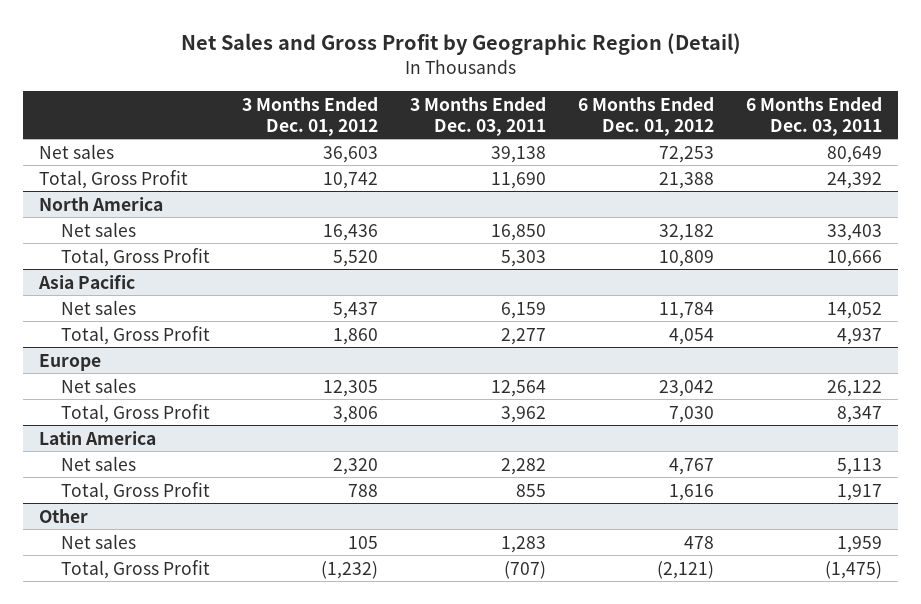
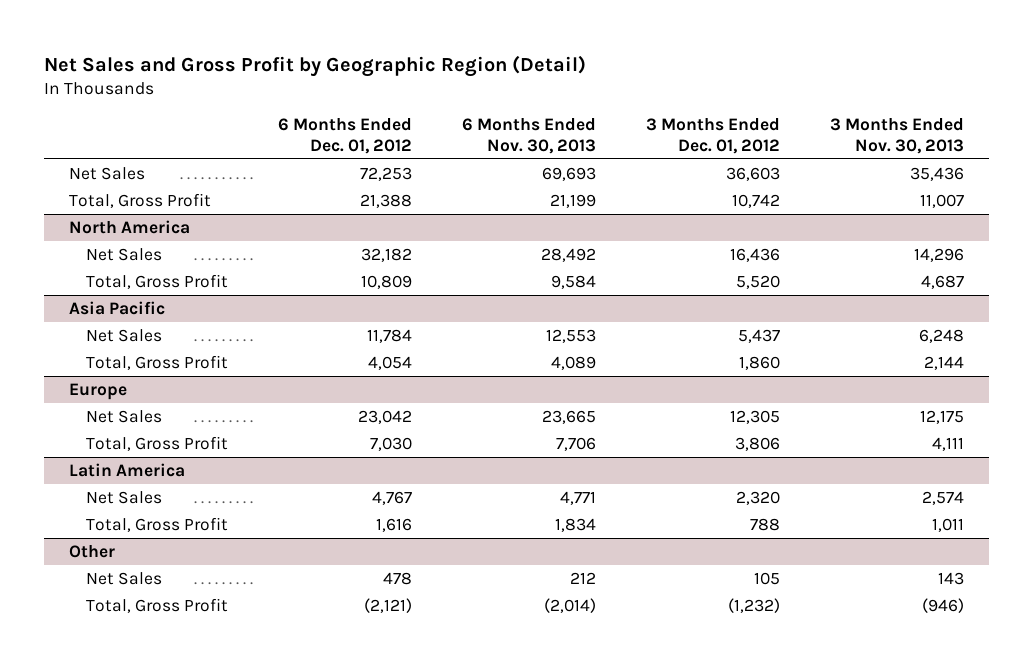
- | 3 Months Ended Dec. 01, 2012 | 3 Months Ended Dec. 03, 2011 | 6 Months Ended Dec. 01, 2012 | 6 Months Ended Dec. 03, 2011
+ | 6 Months Ended Dec. 01, 2012 | 6 Months Ended Nov. 30, 2013 | 3 Months Ended Dec. 01, 2012 | 3 Months Ended Nov. 30, 2013
- Net sales | 36,603 | 39,138 | 72,253 | 80,649
+ Net Sales | 72,253 | 69,693 | 36,603 | 35,436
@ North America
- Net sales | 16,436 | 16,850 | 32,182 | 33,403
+ Net Sales | 32,182 | 28,492 | 16,436 | 14,296
@ Asia Pacific
- Net sales | 5,437 | 6,159 | 11,784 | 14,052
+ Net Sales | 11,784 | 12,553 | 5,437 | 6,248
@ Europe
- Net sales | 12,305 | 12,564 | 23,042 | 26,122
+ Net Sales | 23,042 | 23,665 | 12,305 | 12,175
@ Latin America
- Net sales | 2,320 | 2,282 | 4,767 | 5,113
+ Net Sales | 4,767 | 4,771 | 2,320 | 2,574
@ Other
- Net sales | 105 | 1,283 | 478 | 1,959
+ Net Sales | 478 | 212 | 105 | 143

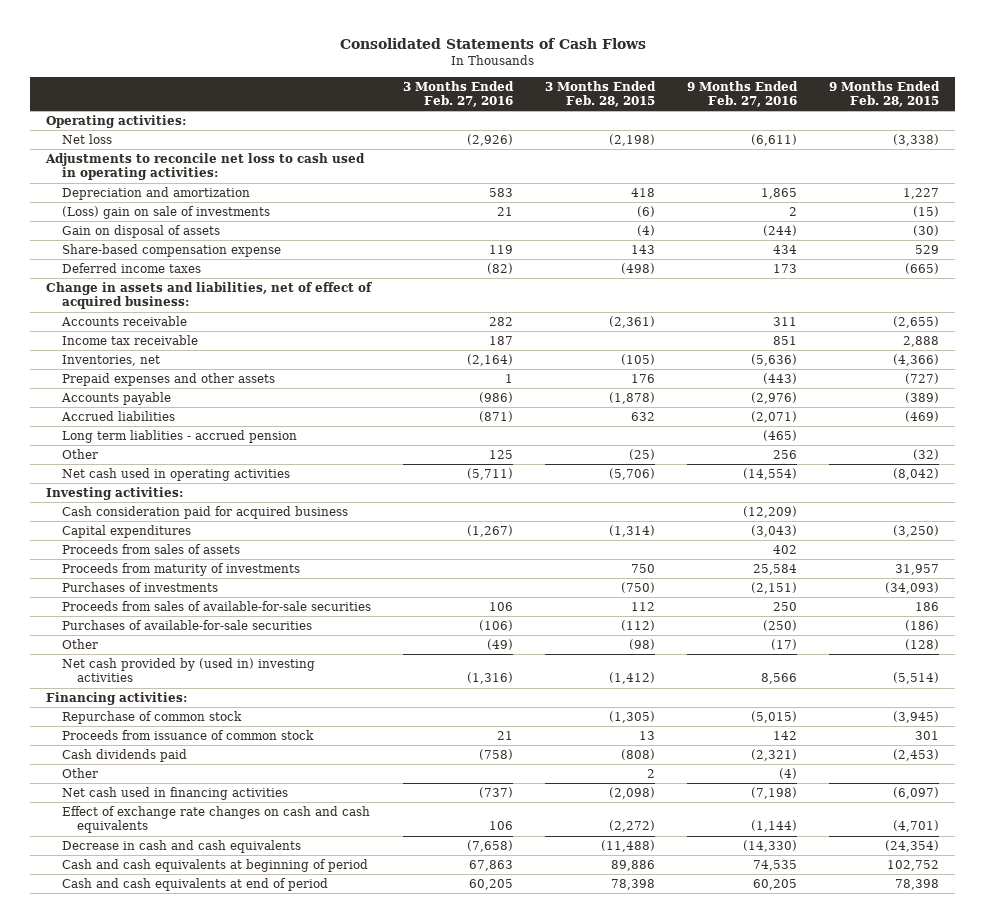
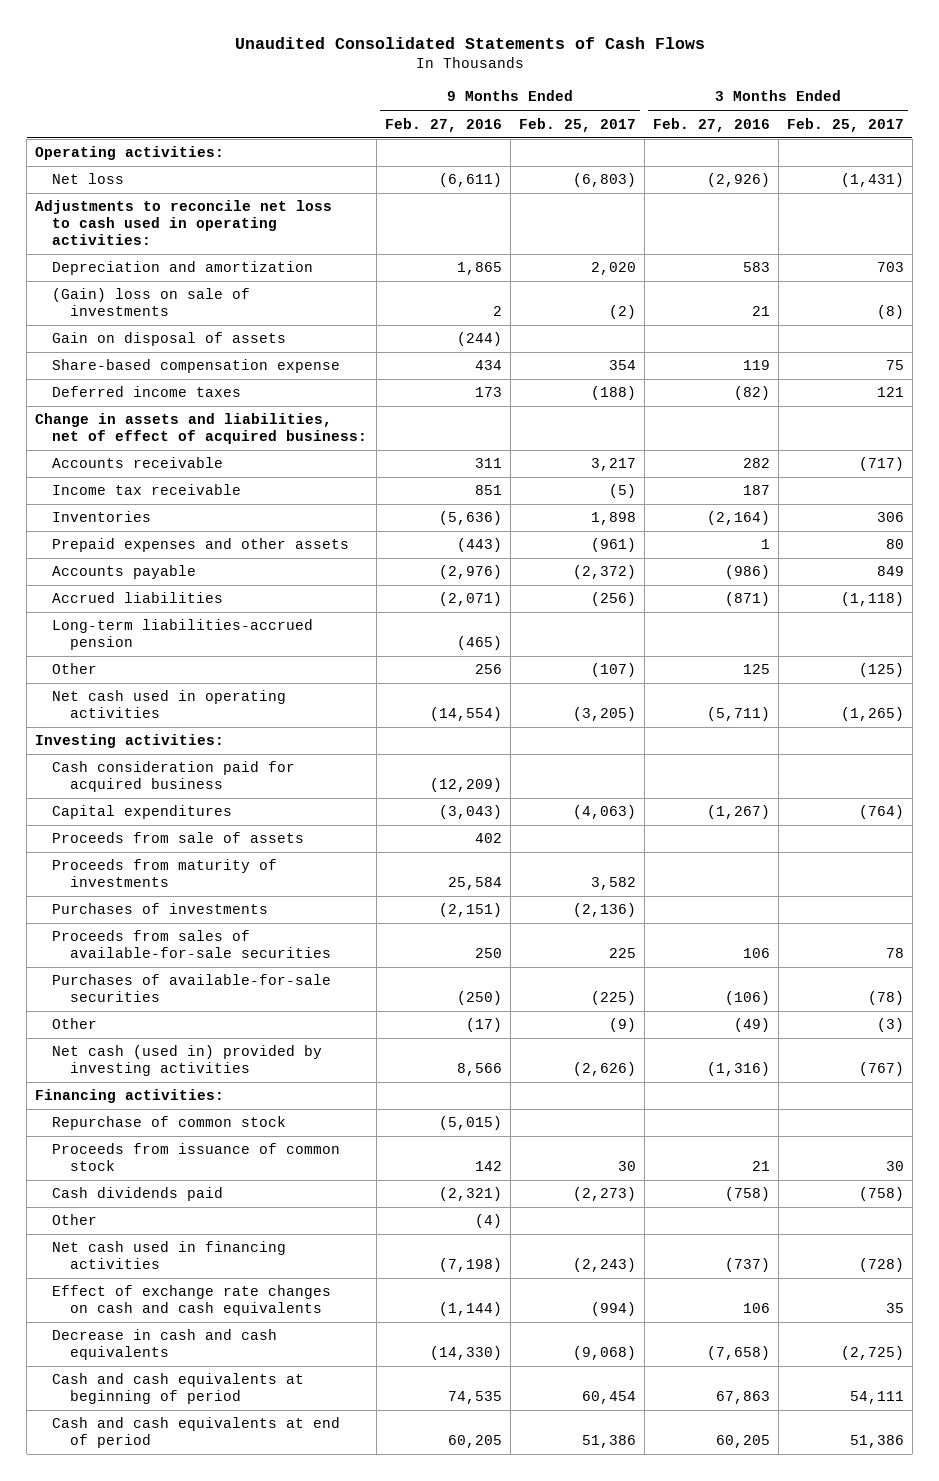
- Consolidated Statements of Cash Flows
+ Unaudited Consolidated Statements of Cash Flows
- | 3 Months Ended Feb. 27, 2016 | 3 Months Ended Feb. 28, 2015 | 9 Months Ended Feb. 27, 2016 | 9 Months Ended Feb. 28, 2015
+ | 9 Months Ended Feb. 27, 2016 | 9 Months Ended Feb. 25, 2017 | 3 Months Ended Feb. 27, 2016 | 3 Months Ended Feb. 25, 2017
- (Loss) gain on sale of investments | 21 | (6) | 2 | (15)
+ (Gain) loss on sale of investments | 2 | (2) | 21 | (8)
- Inventories, net | (2,164) | (105) | (5,636) | (4,366)
+ Inventories | (5,636) | 1,898 | (2,164) | 306
- Long term liablities - accrued pension | | | (465) |
+ Long-term liabilities-accrued pension | (465) | | |
- Proceeds from sales of assets | | | 402 |
+ Proceeds from sale of assets | 402 | | |
- Net cash provided by (used in) investing activities | (1,316) | (1,412) | 8,566 | (5,514)
+ Net cash (used in) provided by investing activities | 8,566 | (2,626) | (1,316) | (767)

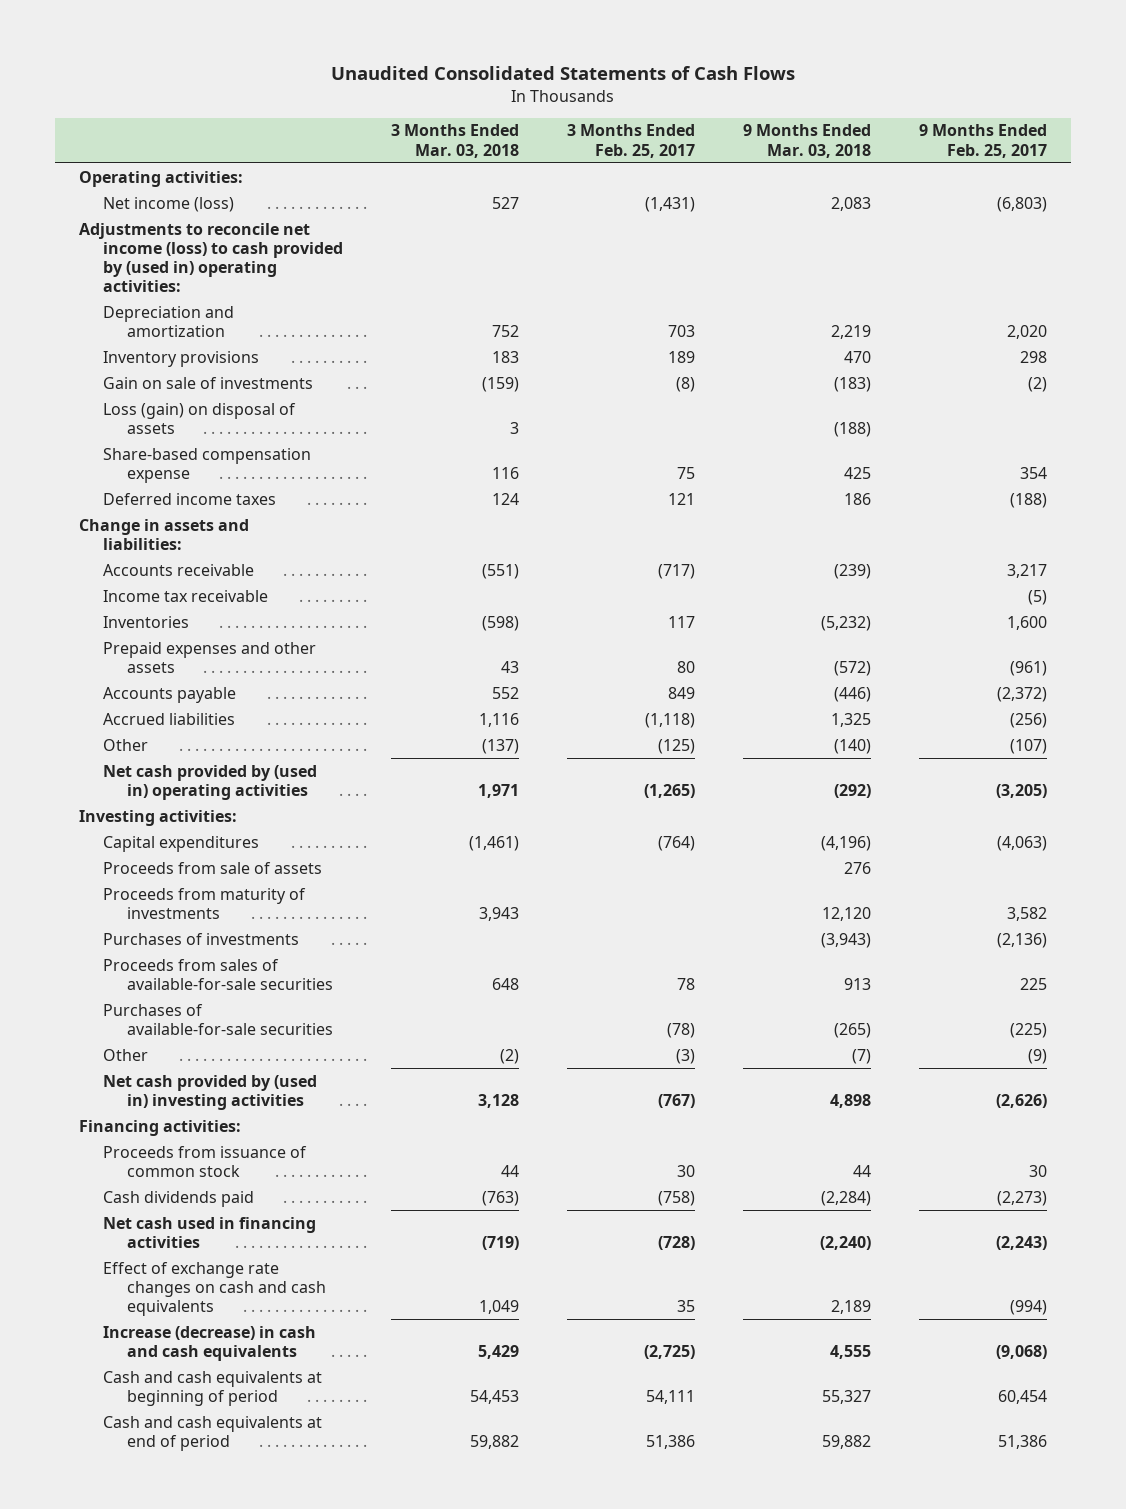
- | 9 Months Ended Feb. 27, 2016 | 9 Months Ended Feb. 25, 2017 | 3 Months Ended Feb. 27, 2016 | 3 Months Ended Feb. 25, 2017
+ | 3 Months Ended Mar. 03, 2018 | 3 Months Ended Feb. 25, 2017 | 9 Months Ended Mar. 03, 2018 | 9 Months Ended Feb. 25, 2017
- Net loss | (6,611) | (6,803) | (2,926) | (1,431)
- Adjustments to reconcile net loss to cash used in operating activities:
+ Net income (loss) | 527 | (1,431) | 2,083 | (6,803)
+ Adjustments to reconcile net income (loss) to cash provided by (used in) operating activities:
- (Gain) loss on sale of investments | 2 | (2) | 21 | (8)
- Gain on disposal of assets | (244) | | |
+ Inventory provisions | 183 | 189 | 470 | 298
+ Gain on sale of investments | (159) | (8) | (183) | (2)
+ Loss (gain) on disposal of assets | 3 | | (188) |
- Change in assets and liabilities, net of effect of acquired business:
+ Change in assets and liabilities:
- Inventories | (5,636) | 1,898 | (2,164) | 306
+ Inventories | (598) | 117 | (5,232) | 1,600
- Long-term liabilities-accrued pension | (465) | | |
- Net cash used in operating activities | (14,554) | (3,205) | (5,711) | (1,265)
+ Net cash provided by (used in) operating activities | 1,971 | (1,265) | (292) | (3,205)
- Cash consideration paid for acquired business | (12,209) | | |
- Net cash (used in) provided by investing activities | 8,566 | (2,626) | (1,316) | (767)
+ Net cash provided by (used in) investing activities | 3,128 | (767) | 4,898 | (2,626)
- Repurchase of common stock | (5,015) | | |
- Other | (4) | | |
- Decrease in cash and cash equivalents | (14,330) | (9,068) | (7,658) | (2,725)
+ Increase (decrease) in cash and cash equivalents | 5,429 | (2,725) | 4,555 | (9,068)

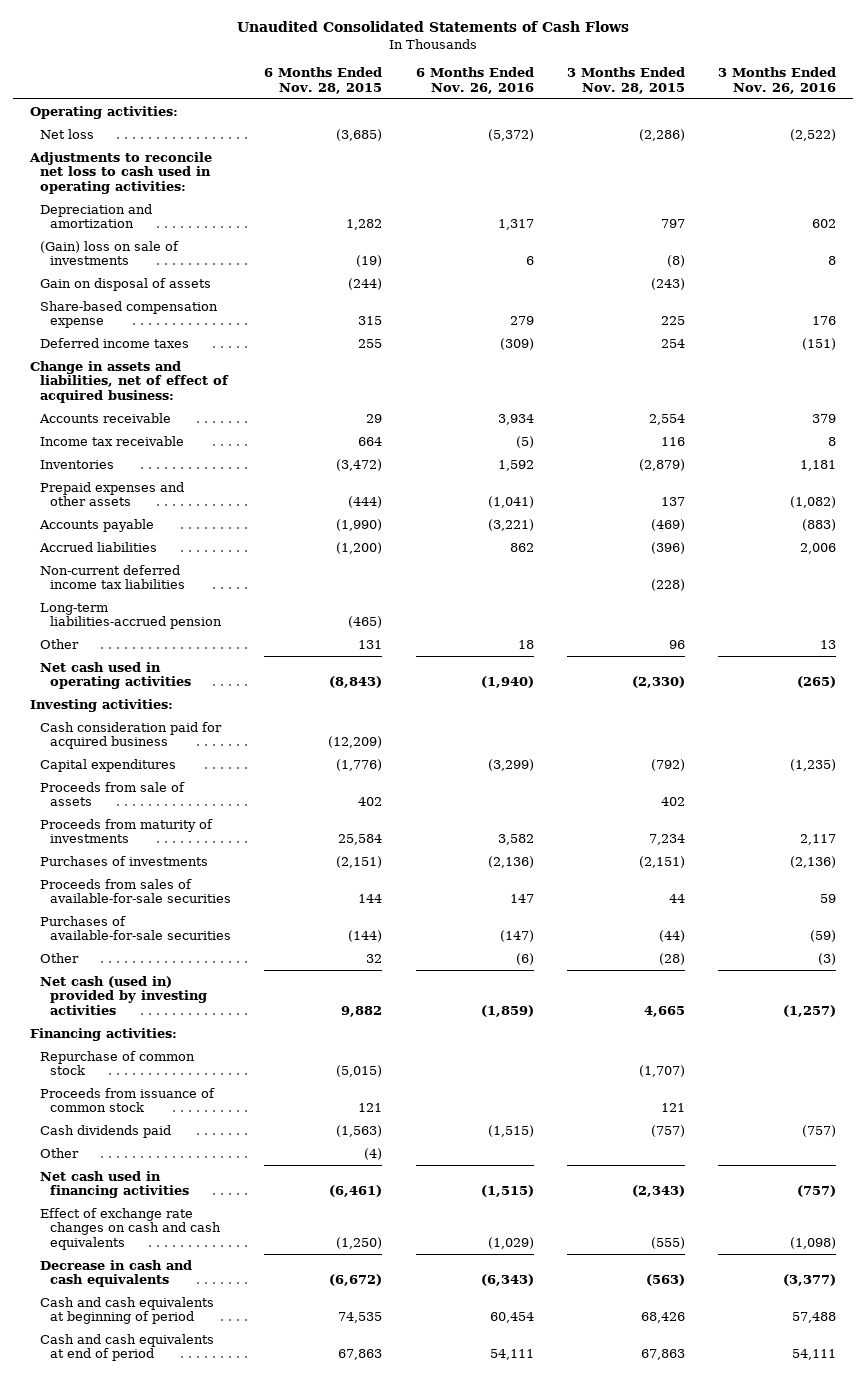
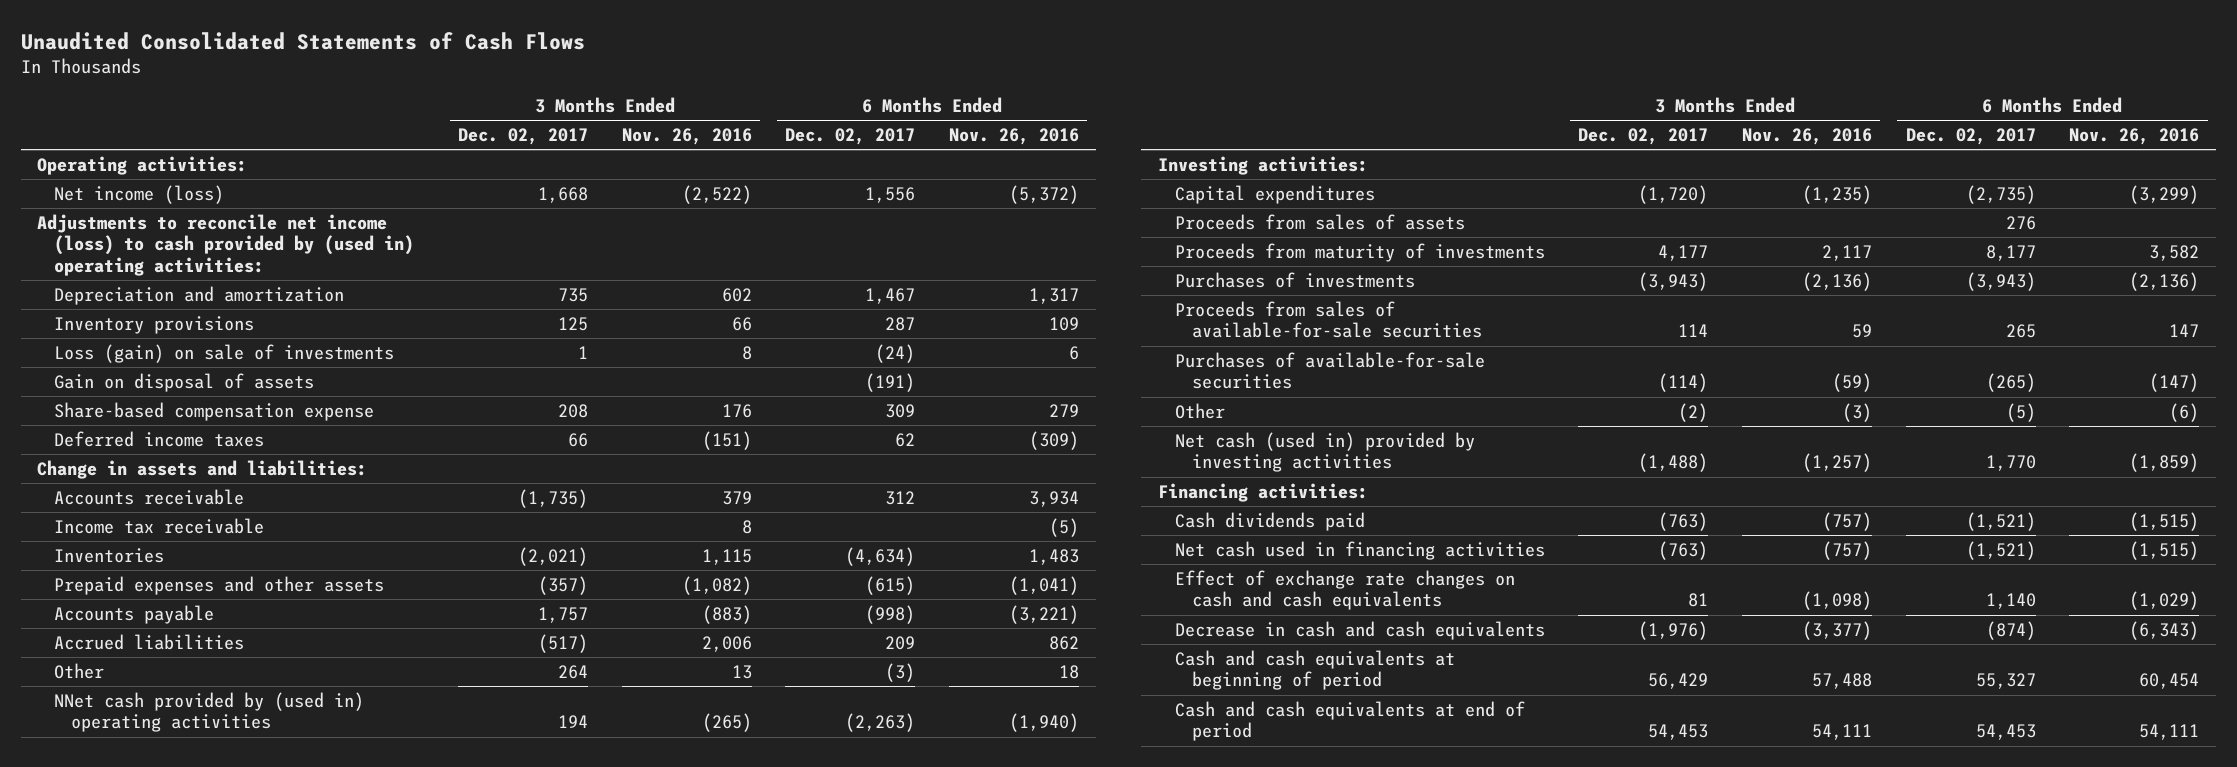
- | 6 Months Ended Nov. 28, 2015 | 6 Months Ended Nov. 26, 2016 | 3 Months Ended Nov. 28, 2015 | 3 Months Ended Nov. 26, 2016
+ | 3 Months Ended Dec. 02, 2017 | 3 Months Ended Nov. 26, 2016 | 6 Months Ended Dec. 02, 2017 | 6 Months Ended Nov. 26, 2016
- Net loss | (3,685) | (5,372) | (2,286) | (2,522)
- Adjustments to reconcile net loss to cash used in operating activities:
+ Net income (loss) | 1,668 | (2,522) | 1,556 | (5,372)
+ Adjustments to reconcile net income (loss) to cash provided by (used in) operating activities:
- (Gain) loss on sale of investments | (19) | 6 | (8) | 8
+ Inventory provisions | 125 | 66 | 287 | 109
+ Loss (gain) on sale of investments | 1 | 8 | (24) | 6
- Change in assets and liabilities, net of effect of acquired business:
+ Change in assets and liabilities:
- Inventories | (3,472) | 1,592 | (2,879) | 1,181
+ Inventories | (2,021) | 1,115 | (4,634) | 1,483
- Non-current deferred income tax liabilities | | | (228) |
- Long-term liabilities-accrued pension | (465) | | |
- Net cash used in operating activities | (8,843) | (1,940) | (2,330) | (265)
+ NNet cash provided by (used in) operating activities | 194 | (265) | (2,263) | (1,940)
- Cash consideration paid for acquired business | (12,209) | | |
- Proceeds from sale of assets | 402 | | 402 |
+ Proceeds from sales of assets | | | 276 |
- Repurchase of common stock | (5,015) | | (1,707) |
- Proceeds from issuance of common stock | 121 | | 121 |
- Other | (4) | | |

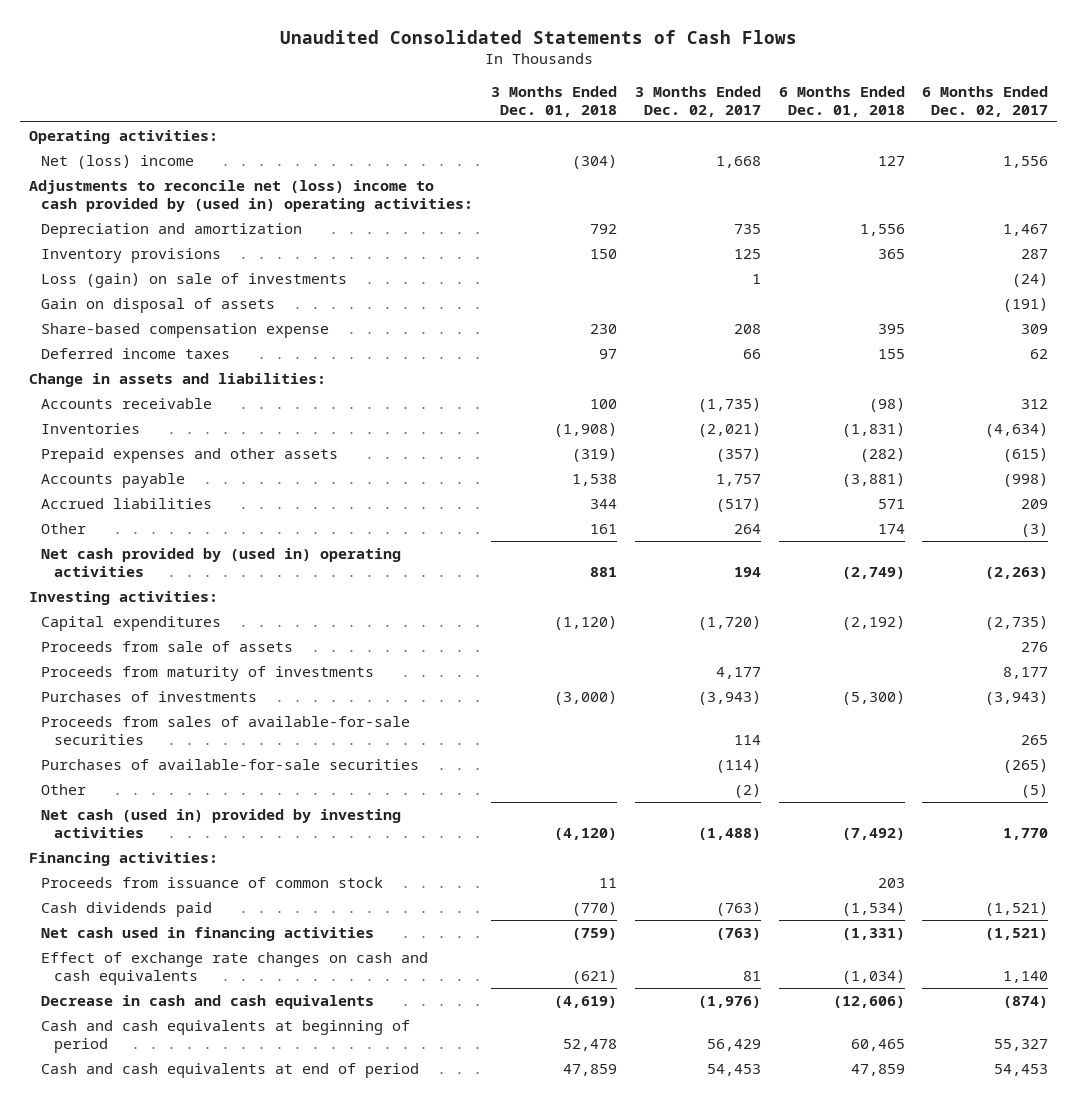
- | 3 Months Ended Dec. 02, 2017 | 3 Months Ended Nov. 26, 2016 | 6 Months Ended Dec. 02, 2017 | 6 Months Ended Nov. 26, 2016
+ | 3 Months Ended Dec. 01, 2018 | 3 Months Ended Dec. 02, 2017 | 6 Months Ended Dec. 01, 2018 | 6 Months Ended Dec. 02, 2017
- Net income (loss) | 1,668 | (2,522) | 1,556 | (5,372)
- Adjustments to reconcile net income (loss) to cash provided by (used in) operating activities:
+ Net (loss) income | (304) | 1,668 | 127 | 1,556
+ Adjustments to reconcile net (loss) income to cash provided by (used in) operating activities:
- Income tax receivable | | 8 | | (5)
- NNet cash provided by (used in) operating activities | 194 | (265) | (2,263) | (1,940)
+ Net cash provided by (used in) operating activities | 881 | 194 | (2,749) | (2,263)
- Proceeds from sales of assets | | | 276 |
+ Proceeds from sale of assets | | | | 276
+ Proceeds from issuance of common stock | 11 | | 203 |

